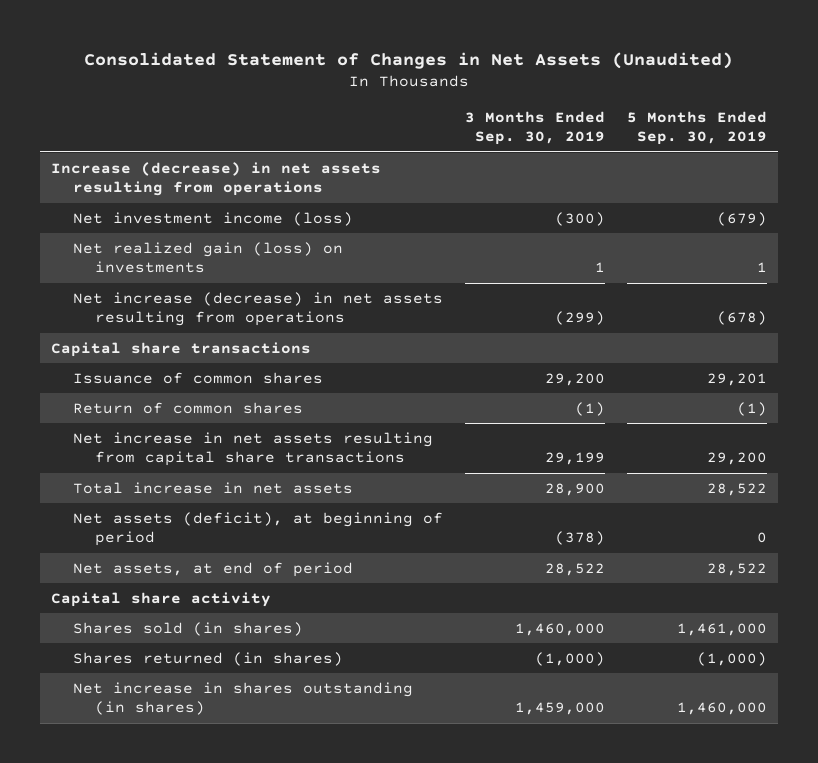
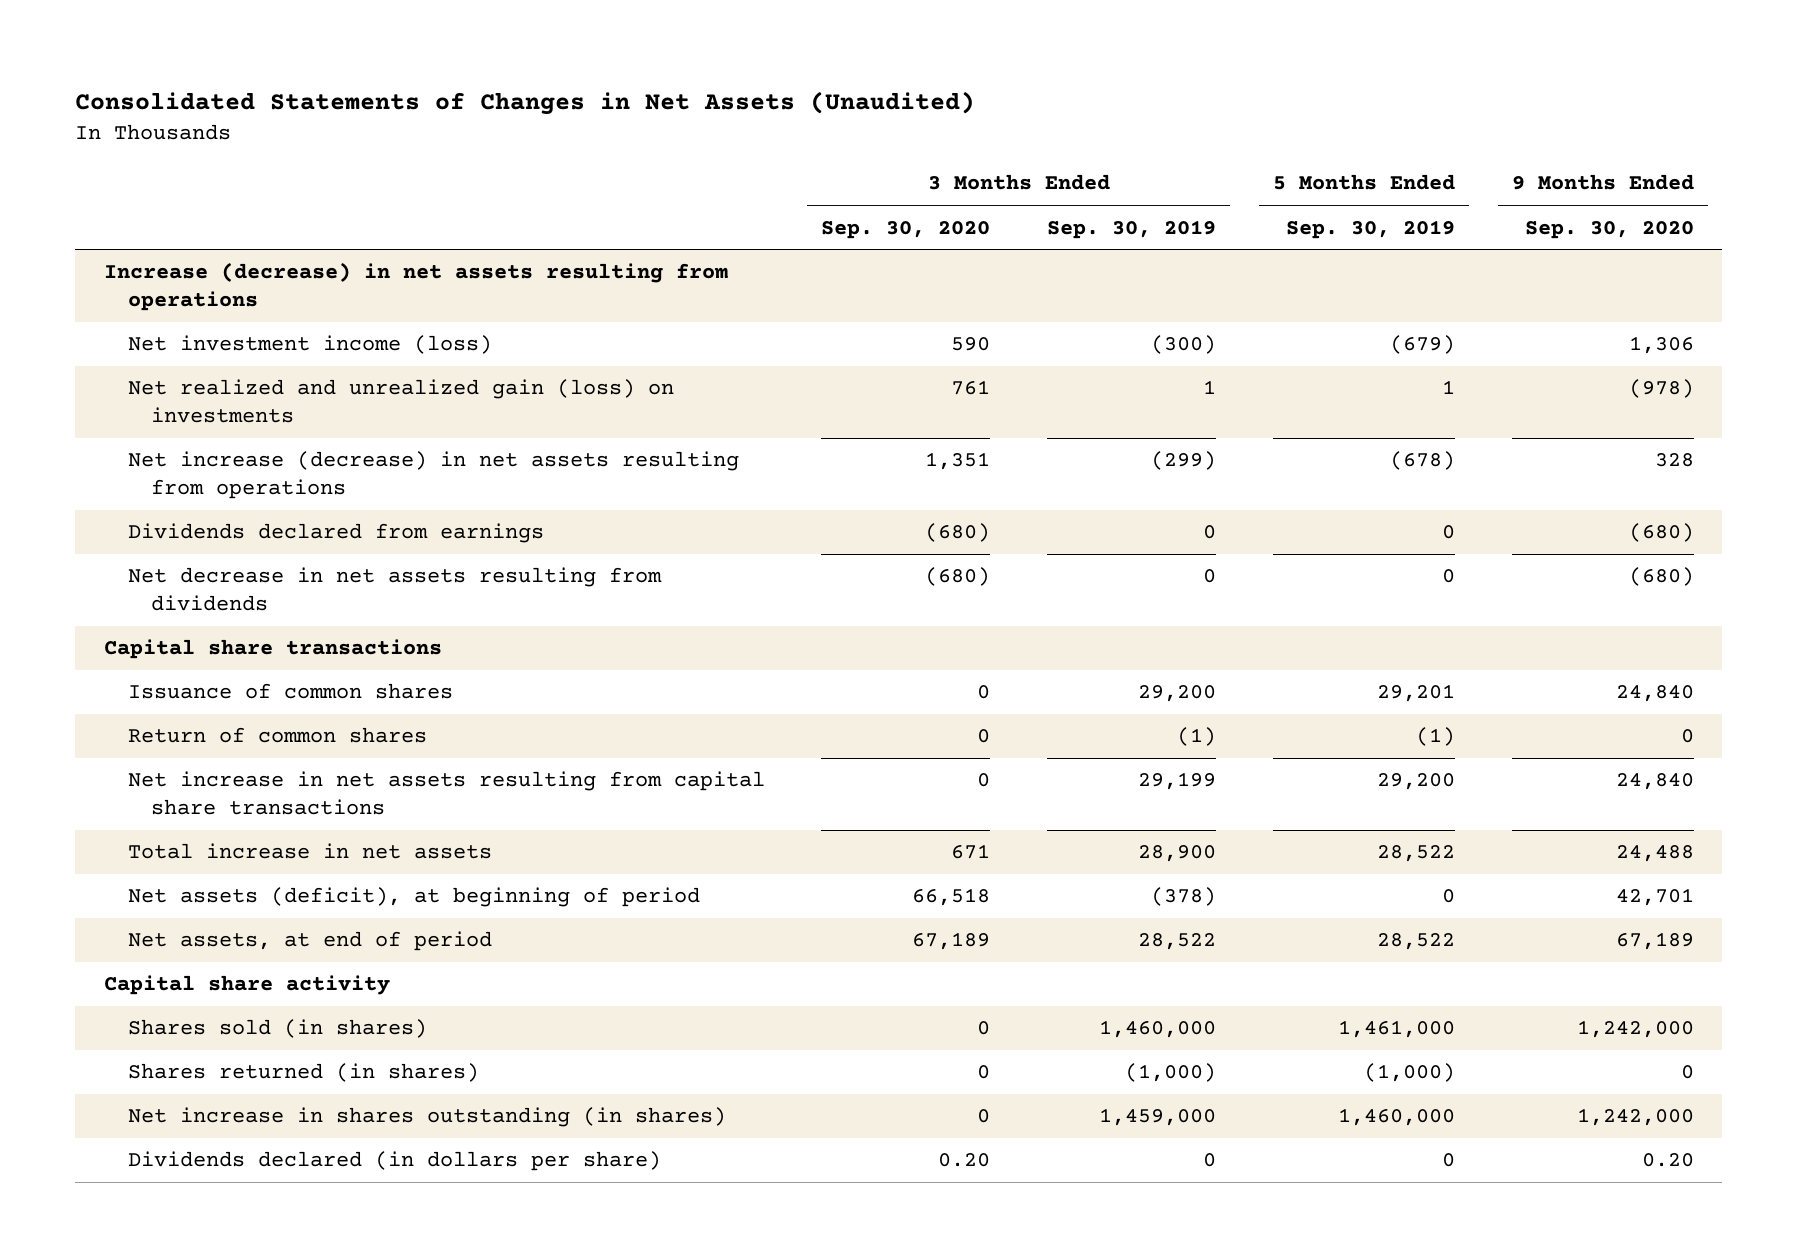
- Consolidated Statement of Changes in Net Assets (Unaudited)
+ Consolidated Statements of Changes in Net Assets (Unaudited)
- | 3 Months Ended Sep. 30, 2019 | 5 Months Ended Sep. 30, 2019
+ | 3 Months Ended Sep. 30, 2020 | 3 Months Ended Sep. 30, 2019 | 5 Months Ended Sep. 30, 2019 | 9 Months Ended Sep. 30, 2020
- Net realized gain (loss) on investments | 1 | 1
+ Net realized and unrealized gain (loss) on investments | 761 | 1 | 1 | (978)
+ Dividends declared from earnings | (680) | 0 | 0 | (680)
+ Net decrease in net assets resulting from dividends | (680) | 0 | 0 | (680)
+ Dividends declared (in dollars per share) | 0.20 | 0 | 0 | 0.20

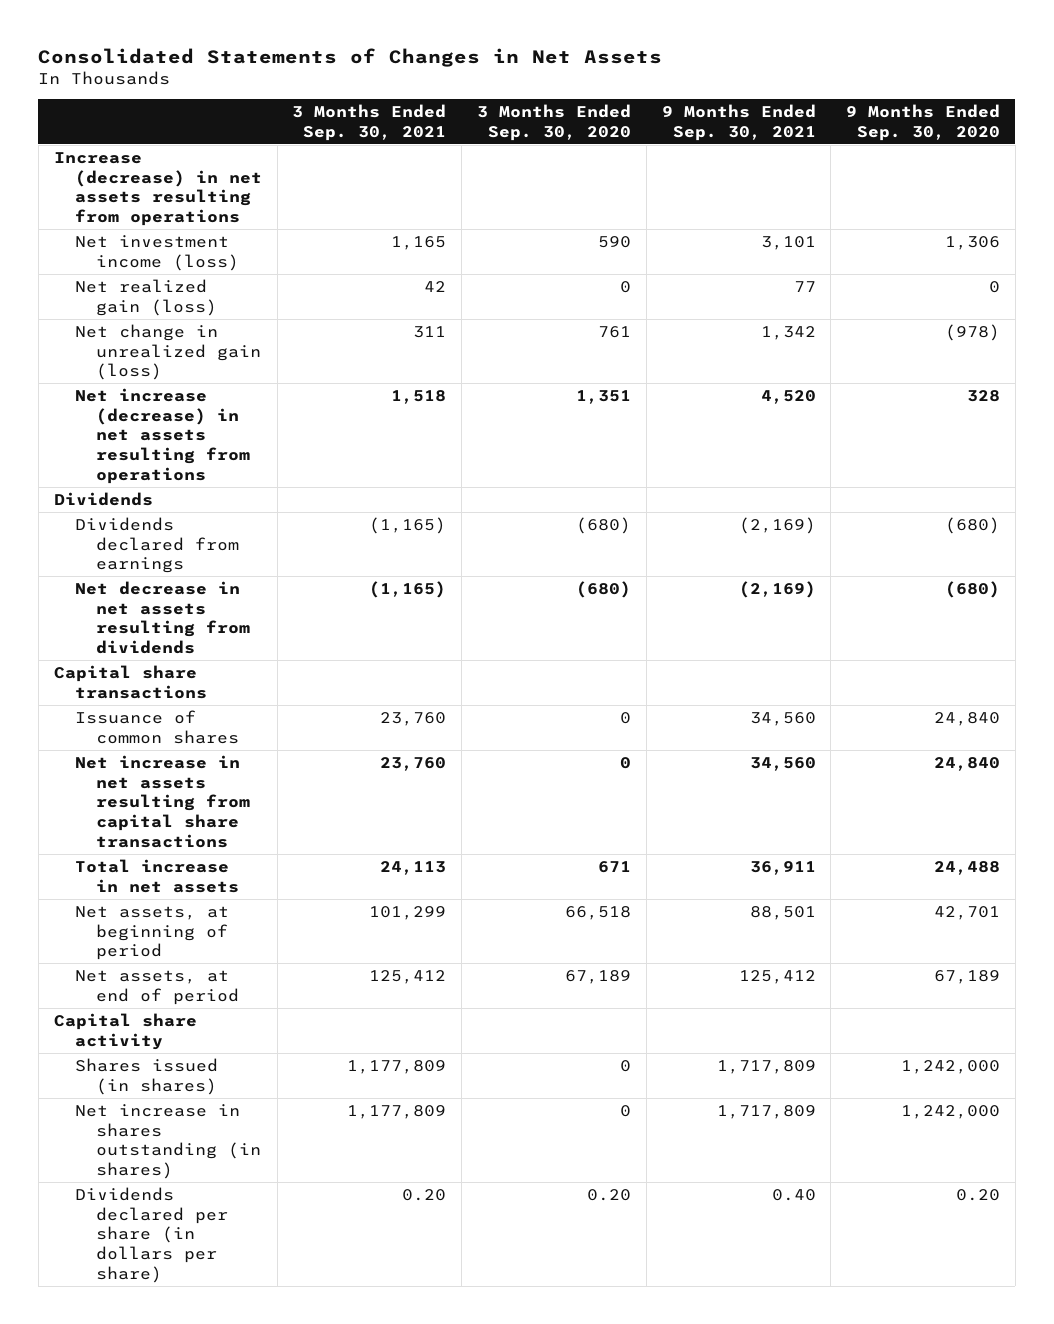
- Consolidated Statements of Changes in Net Assets (Unaudited)
+ Consolidated Statements of Changes in Net Assets
- | 3 Months Ended Sep. 30, 2020 | 3 Months Ended Sep. 30, 2019 | 5 Months Ended Sep. 30, 2019 | 9 Months Ended Sep. 30, 2020
+ | 3 Months Ended Sep. 30, 2021 | 3 Months Ended Sep. 30, 2020 | 9 Months Ended Sep. 30, 2021 | 9 Months Ended Sep. 30, 2020
- Net realized and unrealized gain (loss) on investments | 761 | 1 | 1 | (978)
+ Net realized gain (loss) | 42 | 0 | 77 | 0
+ Net change in unrealized gain (loss) | 311 | 761 | 1,342 | (978)
+ Dividends
- Return of common shares | 0 | (1) | (1) | 0
- Net assets (deficit), at beginning of period | 66,518 | (378) | 0 | 42,701
+ Net assets, at beginning of period | 101,299 | 66,518 | 88,501 | 42,701
- Shares sold (in shares) | 0 | 1,460,000 | 1,461,000 | 1,242,000
- Shares returned (in shares) | 0 | (1,000) | (1,000) | 0
+ Shares issued (in shares) | 1,177,809 | 0 | 1,717,809 | 1,242,000
- Dividends declared (in dollars per share) | 0.20 | 0 | 0 | 0.20
+ Dividends declared per share (in dollars per share) | 0.20 | 0.20 | 0.40 | 0.20

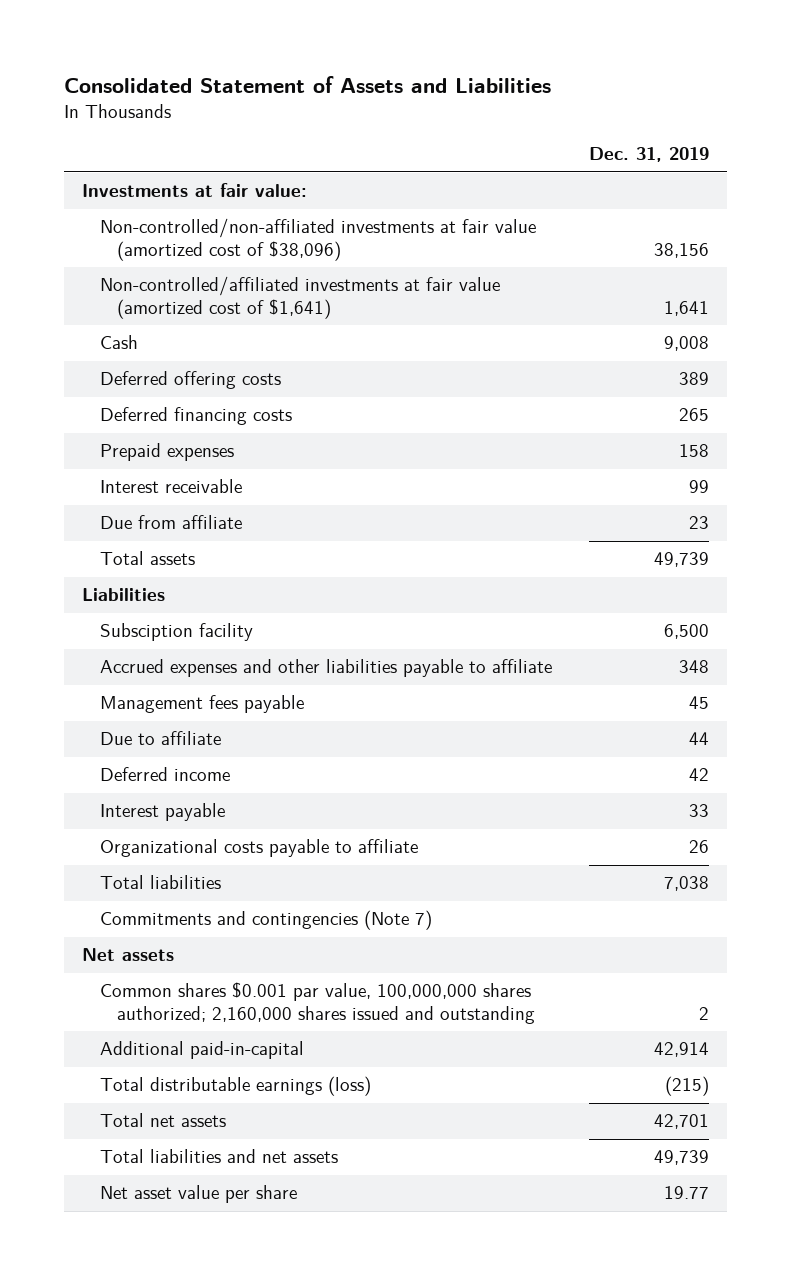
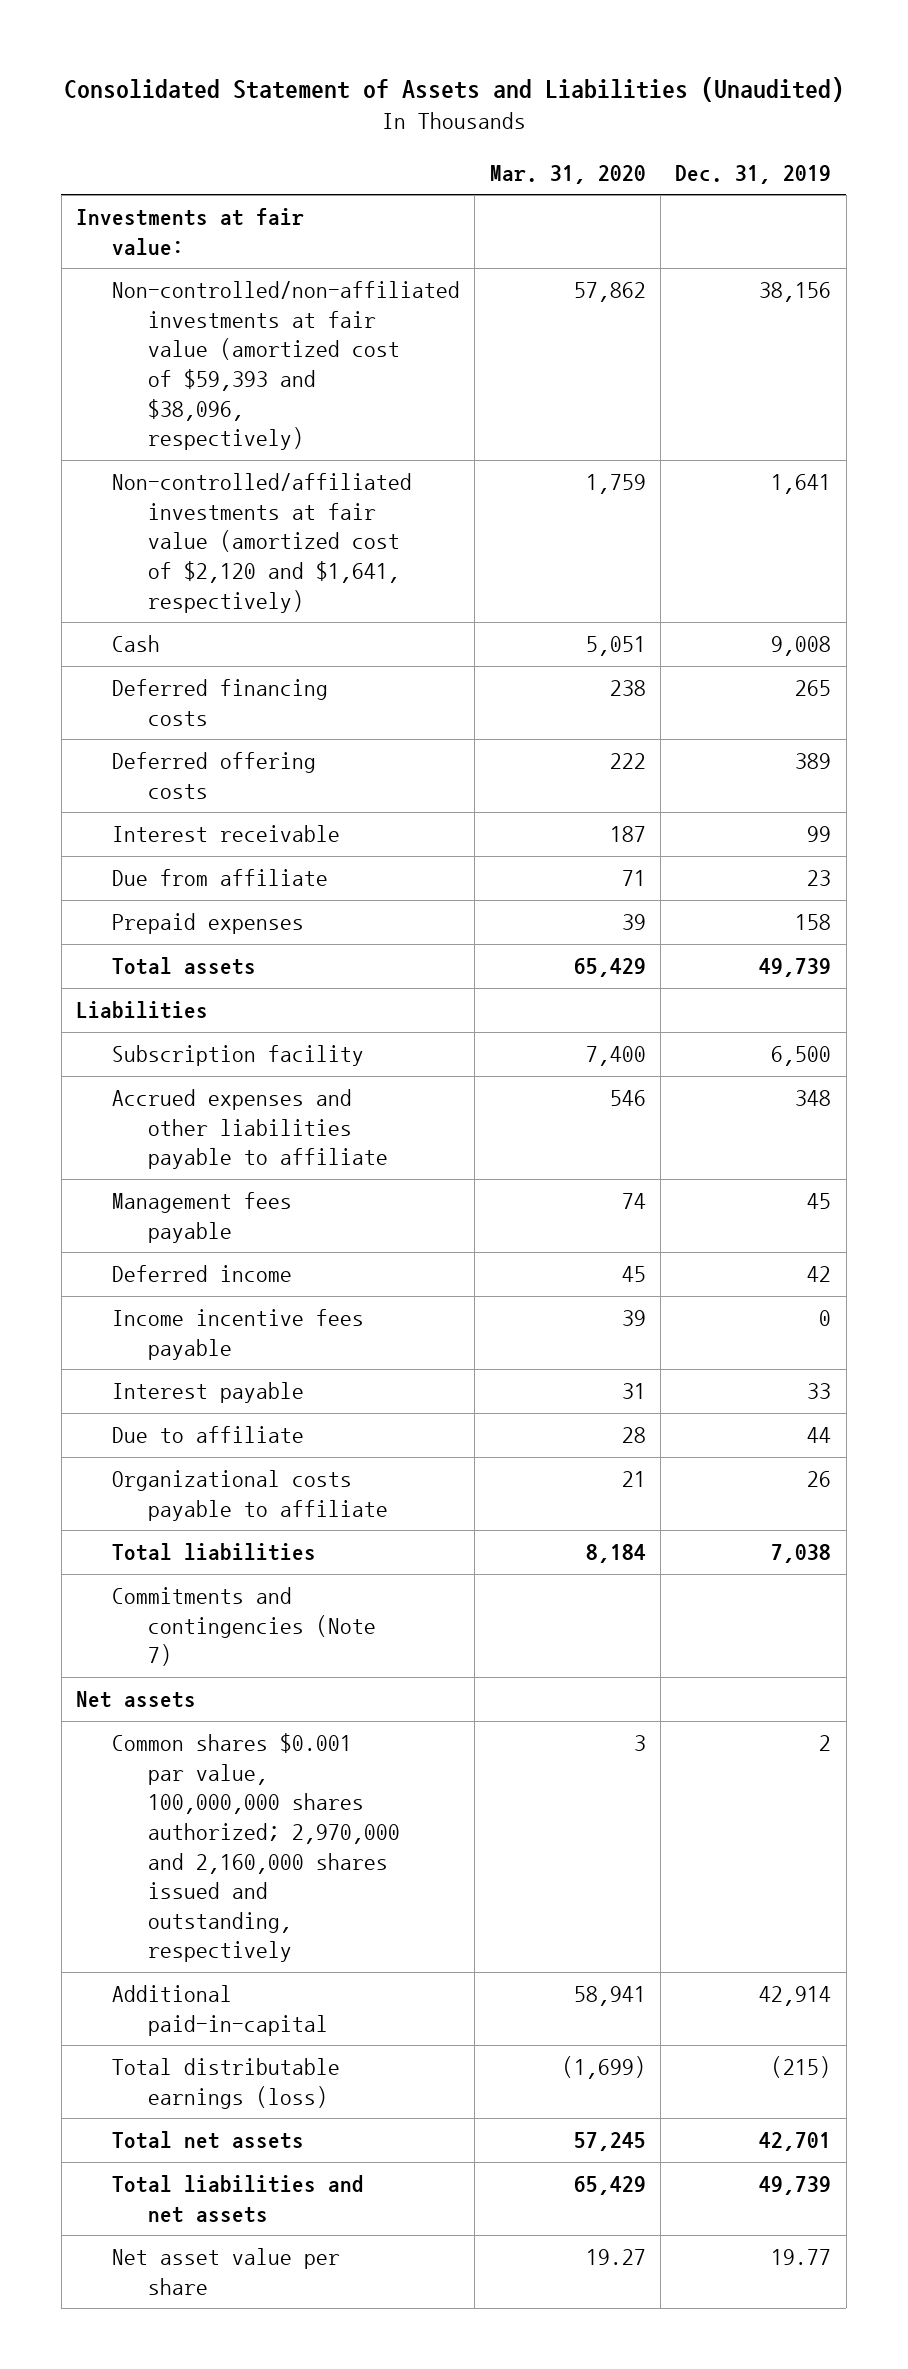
- Consolidated Statement of Assets and Liabilities
+ Consolidated Statement of Assets and Liabilities (Unaudited)
- | Dec. 31, 2019
+ | Mar. 31, 2020 | Dec. 31, 2019
- Non-controlled/non-affiliated investments at fair value (amortized cost of $38,096) | 38,156
- Non-controlled/affiliated investments at fair value (amortized cost of $1,641) | 1,641
+ Non-controlled/non-affiliated investments at fair value (amortized cost of $59,393 and $38,096, respectively) | 57,862 | 38,156
+ Non-controlled/affiliated investments at fair value (amortized cost of $2,120 and $1,641, respectively) | 1,759 | 1,641
moved down: Deferred offering costs | 222 | 389
moved down: Prepaid expenses | 39 | 158
- Subsciption facility | 6,500
+ Subscription facility | 7,400 | 6,500
+ Income incentive fees payable | 39 | 0
moved down: Due to affiliate | 28 | 44
- Common shares $0.001 par value, 100,000,000 shares authorized; 2,160,000 shares issued and outstanding | 2
+ Common shares $0.001 par value, 100,000,000 shares authorized; 2,970,000 and 2,160,000 shares issued and outstanding, respectively | 3 | 2

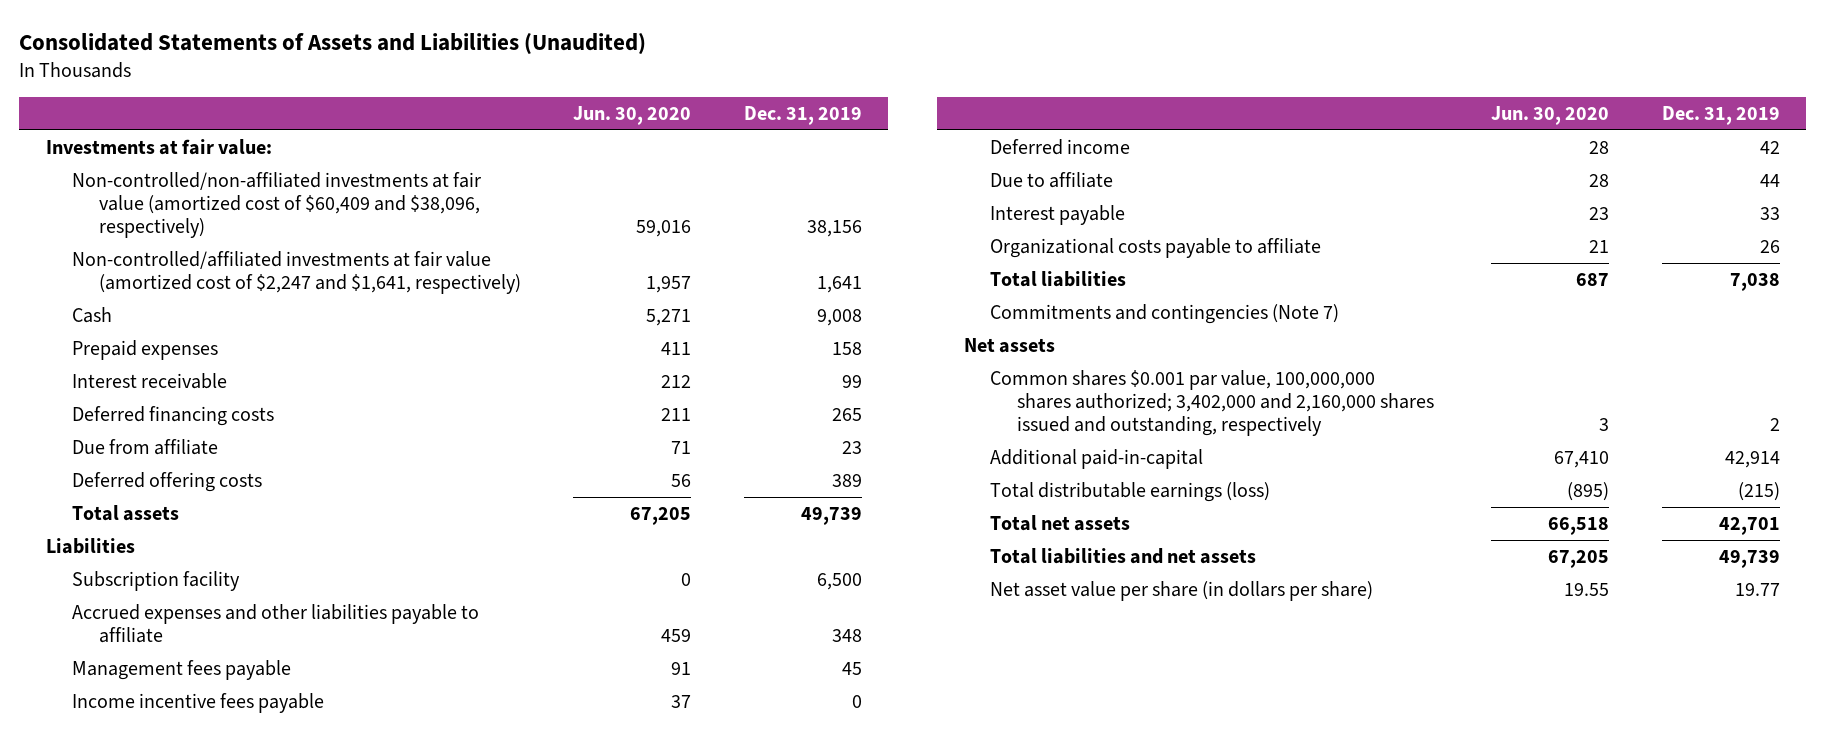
- Consolidated Statement of Assets and Liabilities (Unaudited)
+ Consolidated Statements of Assets and Liabilities (Unaudited)
- | Mar. 31, 2020 | Dec. 31, 2019
+ | Jun. 30, 2020 | Dec. 31, 2019
- Non-controlled/non-affiliated investments at fair value (amortized cost of $59,393 and $38,096, respectively) | 57,862 | 38,156
- Non-controlled/affiliated investments at fair value (amortized cost of $2,120 and $1,641, respectively) | 1,759 | 1,641
+ Non-controlled/non-affiliated investments at fair value (amortized cost of $60,409 and $38,096, respectively) | 59,016 | 38,156
+ Non-controlled/affiliated investments at fair value (amortized cost of $2,247 and $1,641, respectively) | 1,957 | 1,641
moved up: Prepaid expenses | 411 | 158
moved down: Deferred financing costs | 211 | 265
moved down: Deferred offering costs | 56 | 389
moved down: Deferred income | 28 | 42
moved down: Interest payable | 23 | 33
- Common shares $0.001 par value, 100,000,000 shares authorized; 2,970,000 and 2,160,000 shares issued and outstanding, respectively | 3 | 2
+ Common shares $0.001 par value, 100,000,000 shares authorized; 3,402,000 and 2,160,000 shares issued and outstanding, respectively | 3 | 2
- Net asset value per share | 19.27 | 19.77
+ Net asset value per share (in dollars per share) | 19.55 | 19.77

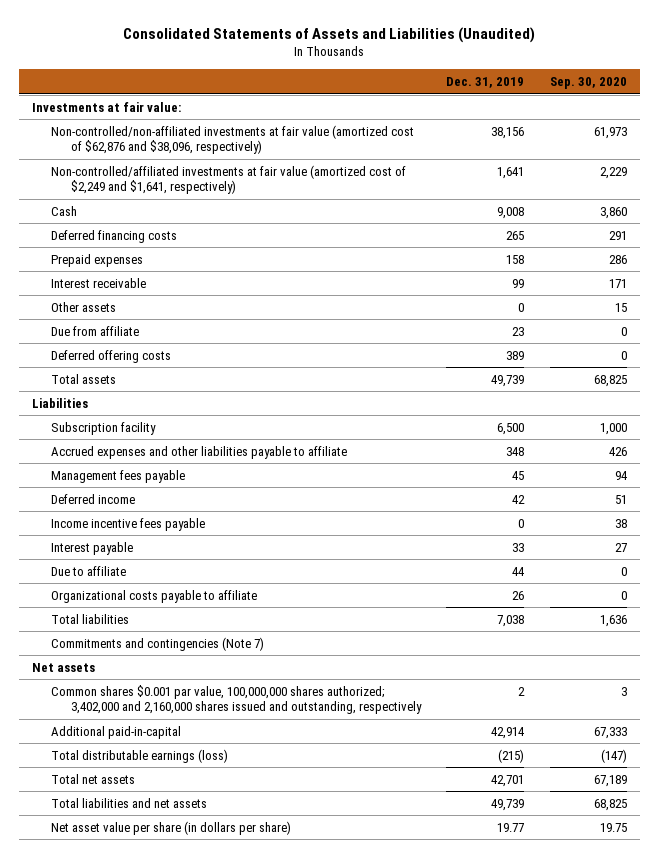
- | Jun. 30, 2020 | Dec. 31, 2019
+ | Dec. 31, 2019 | Sep. 30, 2020
- Non-controlled/non-affiliated investments at fair value (amortized cost of $60,409 and $38,096, respectively) | 59,016 | 38,156
- Non-controlled/affiliated investments at fair value (amortized cost of $2,247 and $1,641, respectively) | 1,957 | 1,641
+ Non-controlled/non-affiliated investments at fair value (amortized cost of $62,876 and $38,096, respectively) | 38,156 | 61,973
+ Non-controlled/affiliated investments at fair value (amortized cost of $2,249 and $1,641, respectively) | 1,641 | 2,229
moved up: Deferred financing costs | 265 | 291
+ Other assets | 0 | 15
moved down: Income incentive fees payable | 0 | 38
moved down: Due to affiliate | 44 | 0

